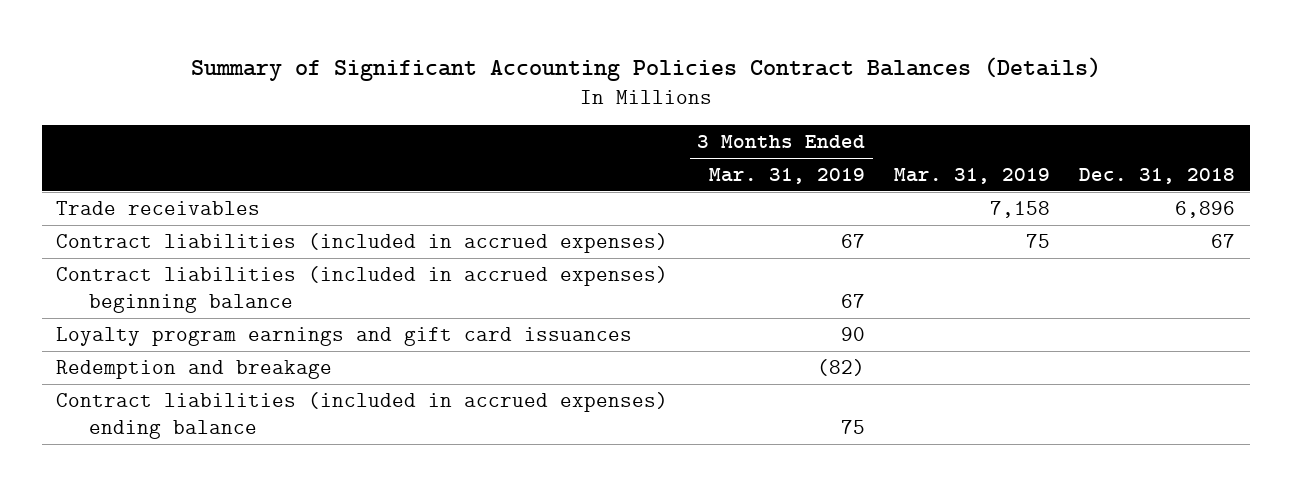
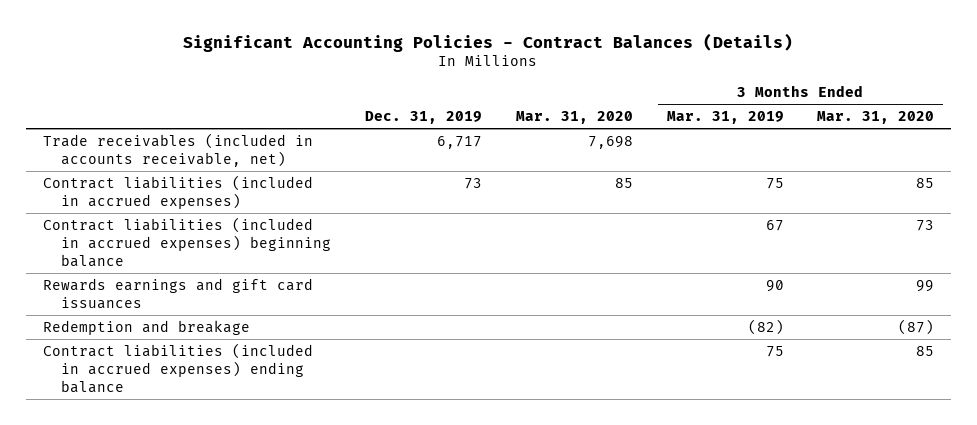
- Summary of Significant Accounting Policies Contract Balances (Details)
+ Significant Accounting Policies - Contract Balances (Details)
- | 3 Months Ended Mar. 31, 2019 | Mar. 31, 2019 | Dec. 31, 2018
+ | Dec. 31, 2019 | Mar. 31, 2020 | 3 Months Ended Mar. 31, 2019 | 3 Months Ended Mar. 31, 2020
- Trade receivables | | 7,158 | 6,896
- Contract liabilities (included in accrued expenses) | 67 | 75 | 67
+ Trade receivables (included in accounts receivable, net) | 6,717 | 7,698 | |
+ Contract liabilities (included in accrued expenses) | 73 | 85 | 75 | 85
- Loyalty program earnings and gift card issuances | 90 | |
+ Rewards earnings and gift card issuances | | | 90 | 99

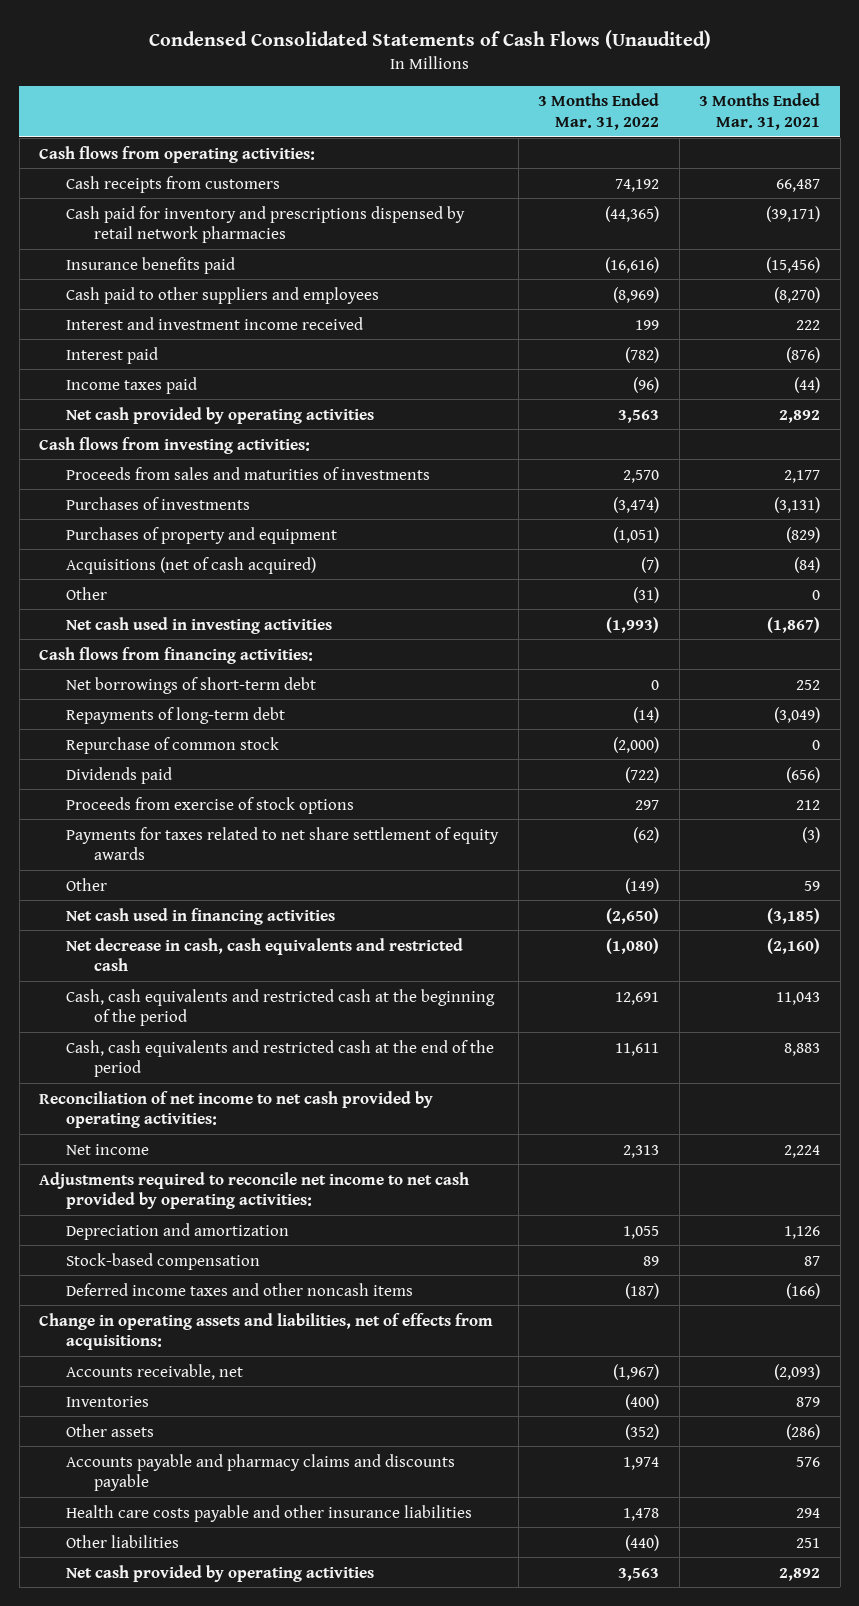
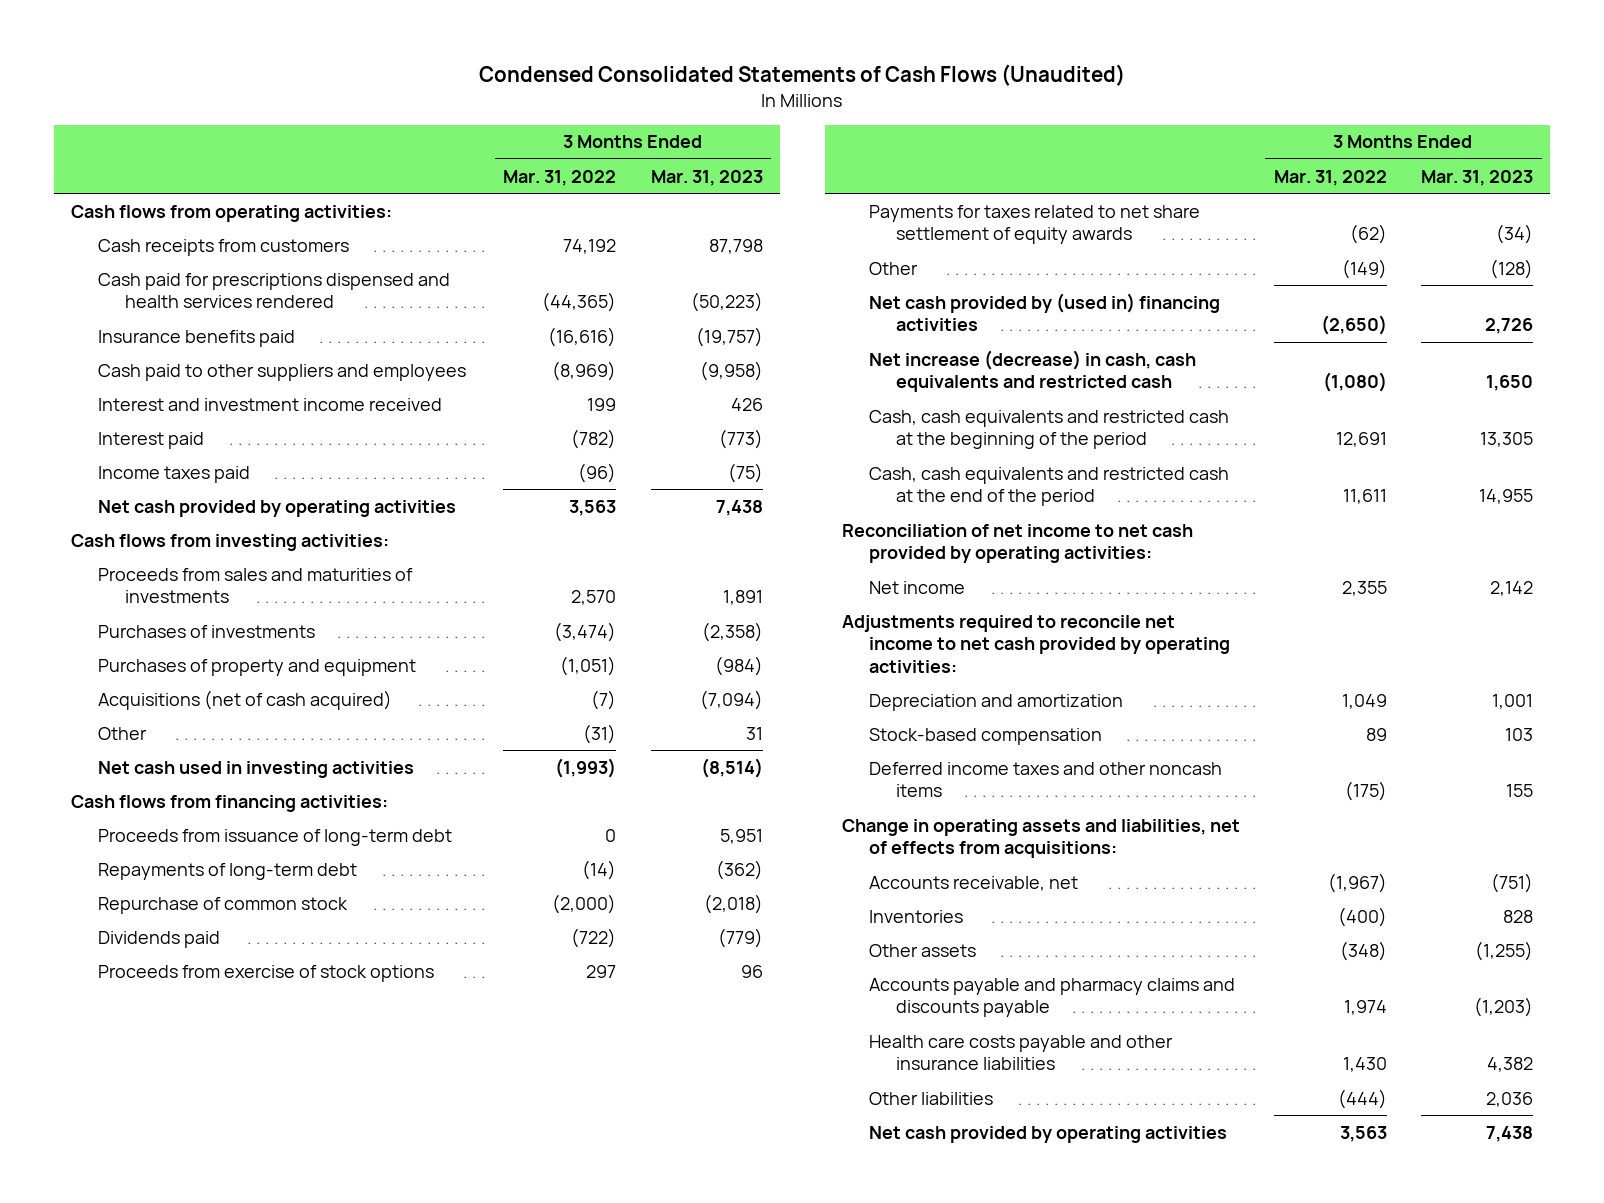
- | 3 Months Ended Mar. 31, 2022 | 3 Months Ended Mar. 31, 2021
+ | 3 Months Ended Mar. 31, 2022 | 3 Months Ended Mar. 31, 2023
- Cash paid for inventory and prescriptions dispensed by retail network pharmacies | (44,365) | (39,171)
+ Cash paid for prescriptions dispensed and health services rendered | (44,365) | (50,223)
- Net borrowings of short-term debt | 0 | 252
+ Proceeds from issuance of long-term debt | 0 | 5,951
- Net cash used in financing activities | (2,650) | (3,185)
- Net decrease in cash, cash equivalents and restricted cash | (1,080) | (2,160)
+ Net cash provided by (used in) financing activities | (2,650) | 2,726
+ Net increase (decrease) in cash, cash equivalents and restricted cash | (1,080) | 1,650
- Net income | 2,313 | 2,224
+ Net income | 2,355 | 2,142
- Depreciation and amortization | 1,055 | 1,126
+ Depreciation and amortization | 1,049 | 1,001
- Deferred income taxes and other noncash items | (187) | (166)
+ Deferred income taxes and other noncash items | (175) | 155
- Other assets | (352) | (286)
+ Other assets | (348) | (1,255)
- Health care costs payable and other insurance liabilities | 1,478 | 294
- Other liabilities | (440) | 251
+ Health care costs payable and other insurance liabilities | 1,430 | 4,382
+ Other liabilities | (444) | 2,036

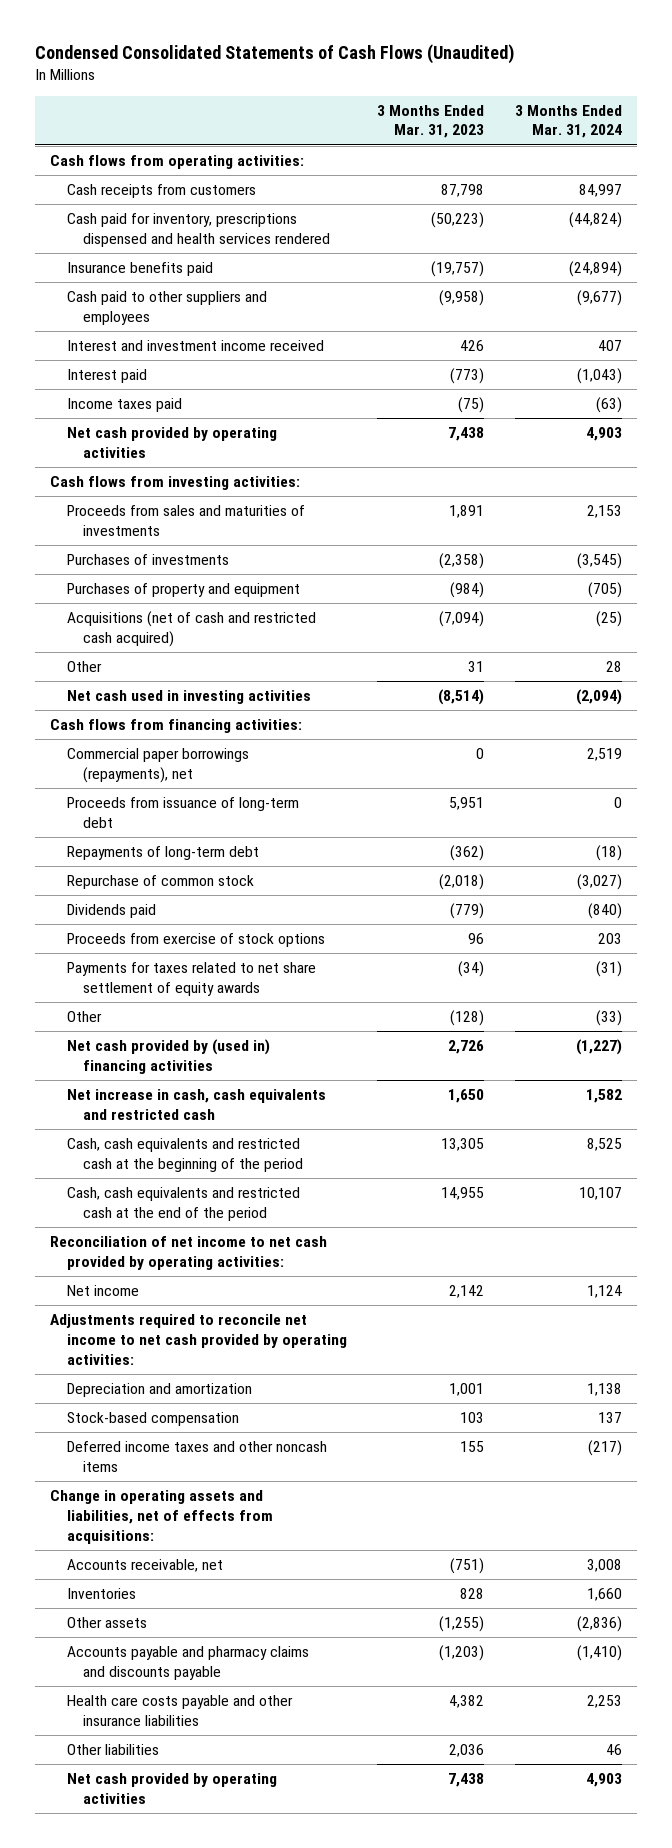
- | 3 Months Ended Mar. 31, 2022 | 3 Months Ended Mar. 31, 2023
+ | 3 Months Ended Mar. 31, 2023 | 3 Months Ended Mar. 31, 2024
- Cash paid for prescriptions dispensed and health services rendered | (44,365) | (50,223)
+ Cash paid for inventory, prescriptions dispensed and health services rendered | (50,223) | (44,824)
- Acquisitions (net of cash acquired) | (7) | (7,094)
+ Acquisitions (net of cash and restricted cash acquired) | (7,094) | (25)
+ Commercial paper borrowings (repayments), net | 0 | 2,519
- Net increase (decrease) in cash, cash equivalents and restricted cash | (1,080) | 1,650
+ Net increase in cash, cash equivalents and restricted cash | 1,650 | 1,582

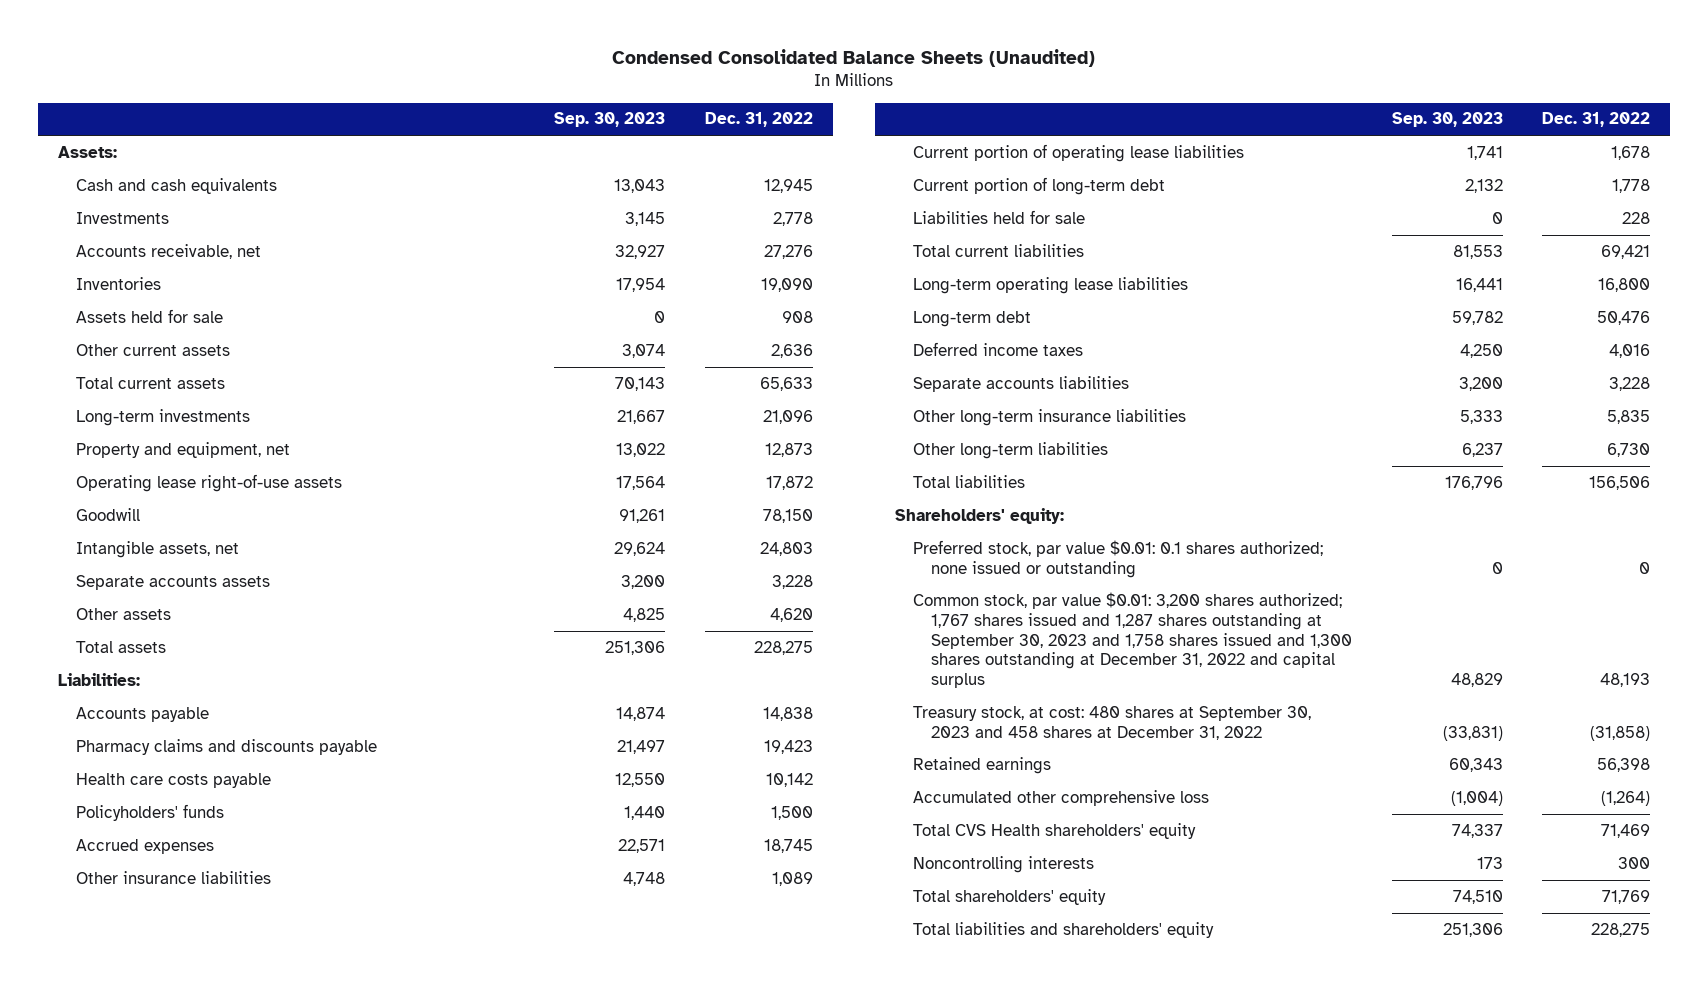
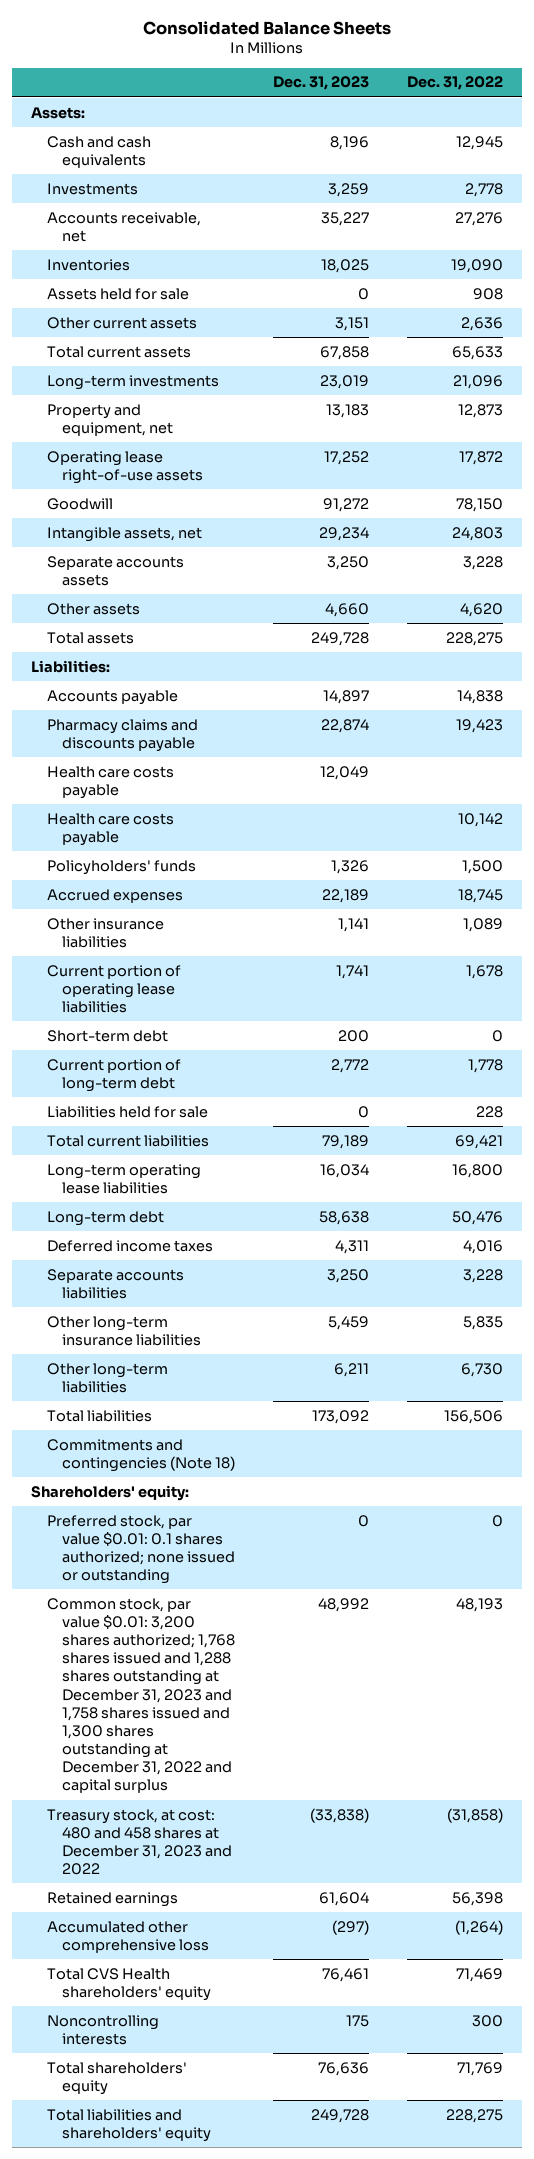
- Condensed Consolidated Balance Sheets (Unaudited)
+ Consolidated Balance Sheets
- | Sep. 30, 2023 | Dec. 31, 2022
+ | Dec. 31, 2023 | Dec. 31, 2022
+ Health care costs payable | 12,049 |
+ Short-term debt | 200 | 0
+ Commitments and contingencies (Note 18)
- Common stock, par value $0.01: 3,200 shares authorized; 1,767 shares issued and 1,287 shares outstanding at September 30, 2023 and 1,758 shares issued and 1,300 shares outstanding at December 31, 2022 and capital surplus | 48,829 | 48,193
- Treasury stock, at cost: 480 shares at September 30, 2023 and 458 shares at December 31, 2022 | (33,831) | (31,858)
+ Common stock, par value $0.01: 3,200 shares authorized; 1,768 shares issued and 1,288 shares outstanding at December 31, 2023 and 1,758 shares issued and 1,300 shares outstanding at December 31, 2022 and capital surplus | 48,992 | 48,193
+ Treasury stock, at cost: 480 and 458 shares at December 31, 2023 and 2022 | (33,838) | (31,858)

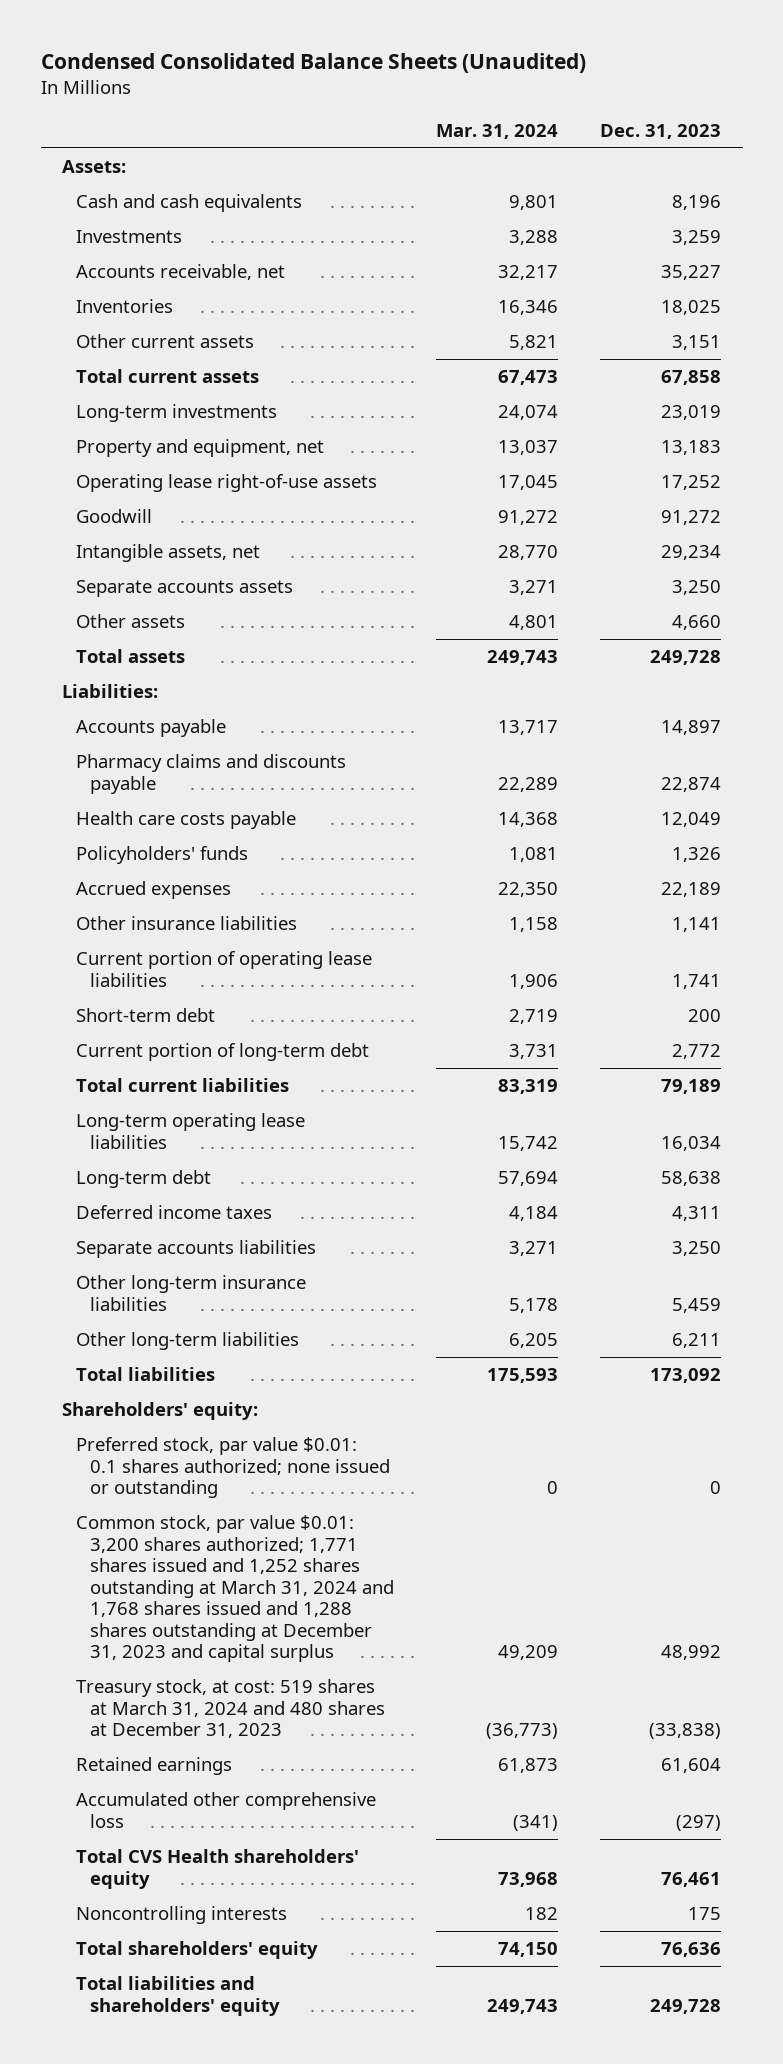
- Consolidated Balance Sheets
+ Condensed Consolidated Balance Sheets (Unaudited)
- | Dec. 31, 2023 | Dec. 31, 2022
+ | Mar. 31, 2024 | Dec. 31, 2023
- Assets held for sale | 0 | 908
- Health care costs payable | | 10,142
- Liabilities held for sale | 0 | 228
- Commitments and contingencies (Note 18)
- Common stock, par value $0.01: 3,200 shares authorized; 1,768 shares issued and 1,288 shares outstanding at December 31, 2023 and 1,758 shares issued and 1,300 shares outstanding at December 31, 2022 and capital surplus | 48,992 | 48,193
- Treasury stock, at cost: 480 and 458 shares at December 31, 2023 and 2022 | (33,838) | (31,858)
+ Common stock, par value $0.01: 3,200 shares authorized; 1,771 shares issued and 1,252 shares outstanding at March 31, 2024 and 1,768 shares issued and 1,288 shares outstanding at December 31, 2023 and capital surplus | 49,209 | 48,992
+ Treasury stock, at cost: 519 shares at March 31, 2024 and 480 shares at December 31, 2023 | (36,773) | (33,838)

